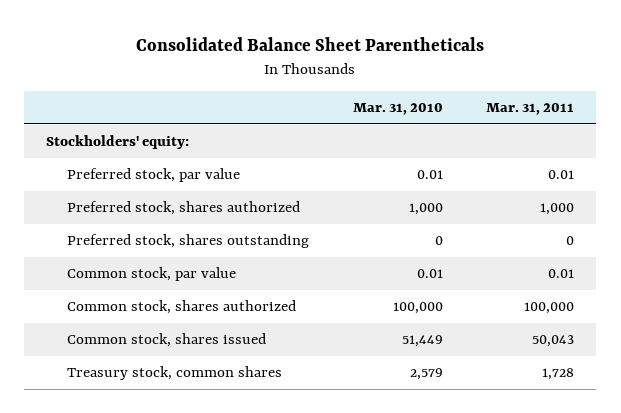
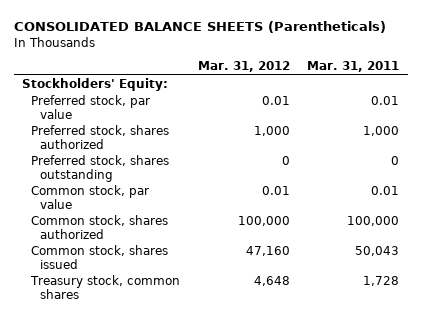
- Consolidated Balance Sheet Parentheticals
+ CONSOLIDATED BALANCE SHEETS (Parentheticals)
- | Mar. 31, 2010 | Mar. 31, 2011
+ | Mar. 31, 2012 | Mar. 31, 2011
- Stockholders' equity:
+ Stockholders' Equity:

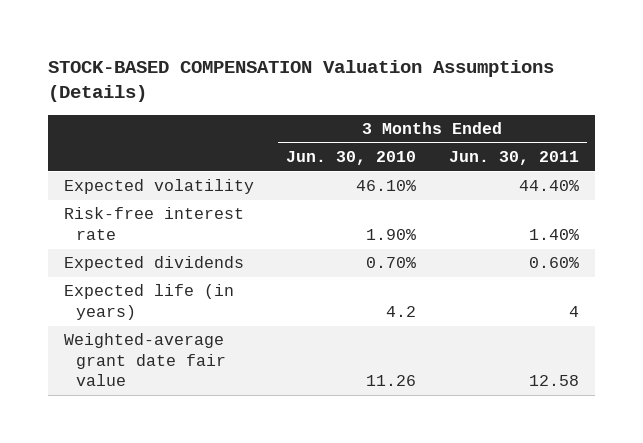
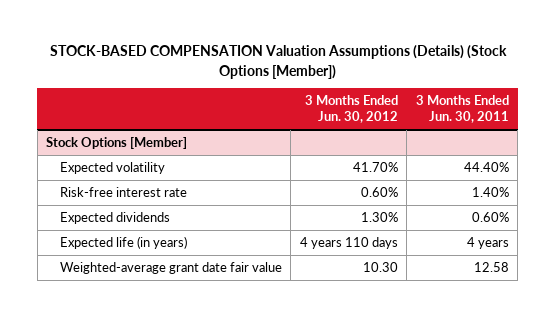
- STOCK-BASED COMPENSATION Valuation Assumptions (Details)
+ STOCK-BASED COMPENSATION Valuation Assumptions (Details) (Stock Options [Member])
- | 3 Months Ended Jun. 30, 2010 | 3 Months Ended Jun. 30, 2011
+ | 3 Months Ended Jun. 30, 2012 | 3 Months Ended Jun. 30, 2011
+ Stock Options [Member]
- Expected life (in years) | 4.2 | 4
+ Expected life (in years) | 4 years 110 days | 4 years

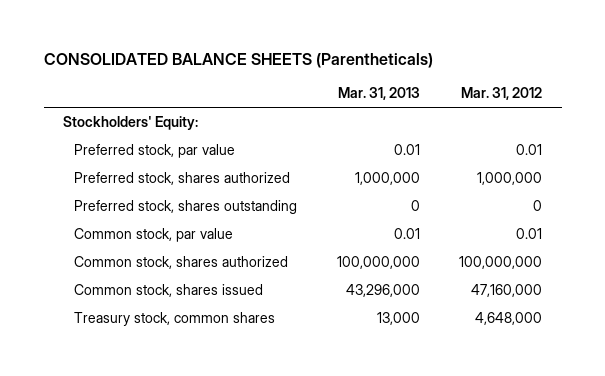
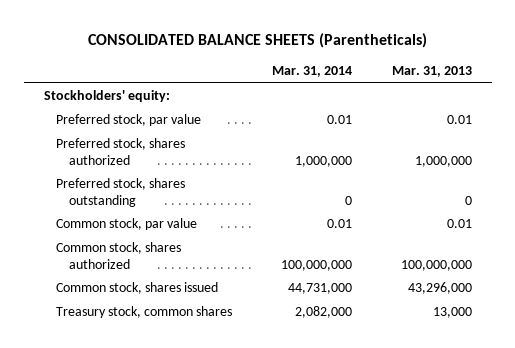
- | Mar. 31, 2013 | Mar. 31, 2012
+ | Mar. 31, 2014 | Mar. 31, 2013
- Stockholders' Equity:
+ Stockholders' equity:

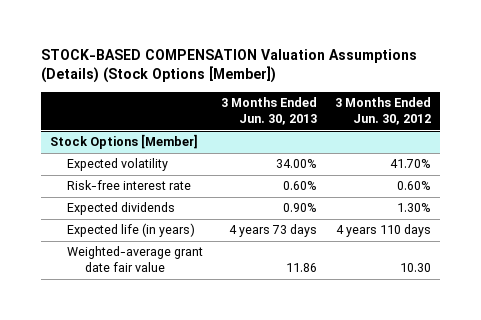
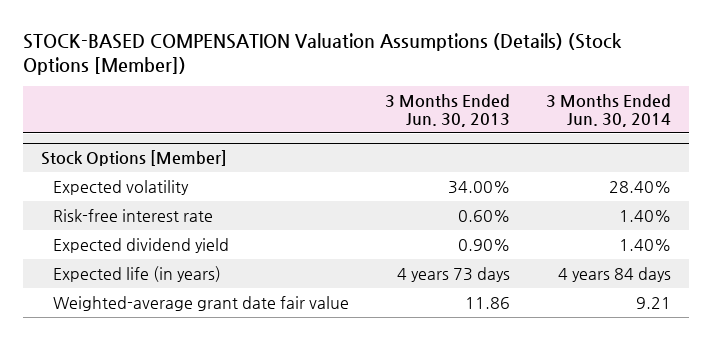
- | 3 Months Ended Jun. 30, 2013 | 3 Months Ended Jun. 30, 2012
+ | 3 Months Ended Jun. 30, 2013 | 3 Months Ended Jun. 30, 2014
@ Stock Options [Member]
- Expected dividends | 0.90% | 1.30%
+ Expected dividend yield | 0.90% | 1.40%

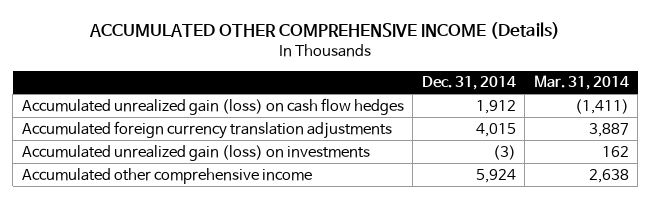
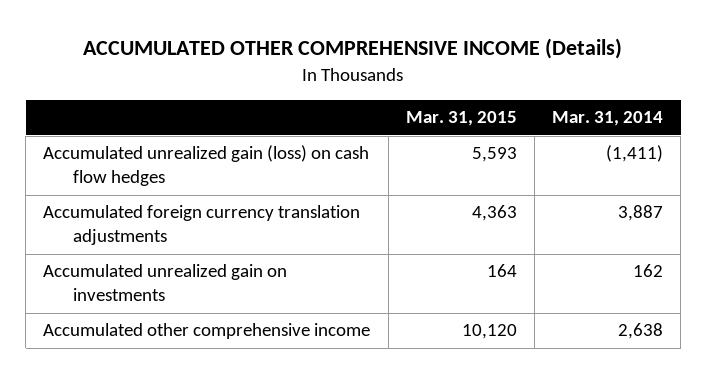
- | Dec. 31, 2014 | Mar. 31, 2014
+ | Mar. 31, 2015 | Mar. 31, 2014
- Accumulated unrealized gain (loss) on investments | (3) | 162
+ Accumulated unrealized gain on investments | 164 | 162

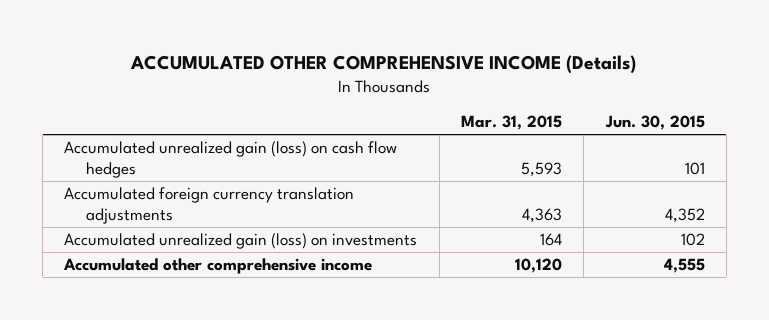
- | Mar. 31, 2015 | Mar. 31, 2014
+ | Mar. 31, 2015 | Jun. 30, 2015
- Accumulated unrealized gain on investments | 164 | 162
+ Accumulated unrealized gain (loss) on investments | 164 | 102

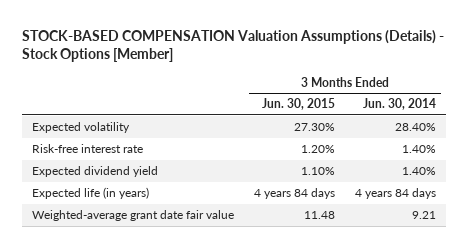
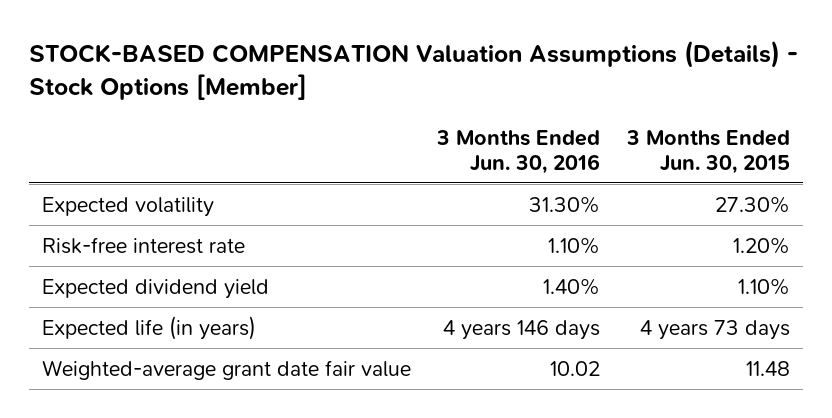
- | 3 Months Ended Jun. 30, 2015 | 3 Months Ended Jun. 30, 2014
+ | 3 Months Ended Jun. 30, 2016 | 3 Months Ended Jun. 30, 2015
- Expected life (in years) | 4 years 84 days | 4 years 84 days
+ Expected life (in years) | 4 years 146 days | 4 years 73 days

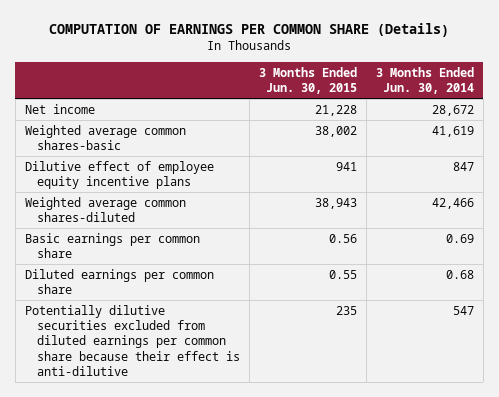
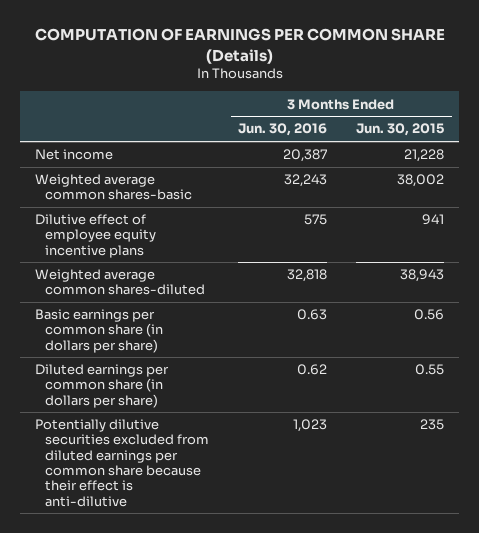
- | 3 Months Ended Jun. 30, 2015 | 3 Months Ended Jun. 30, 2014
+ | 3 Months Ended Jun. 30, 2016 | 3 Months Ended Jun. 30, 2015
- Basic earnings per common share | 0.56 | 0.69
- Diluted earnings per common share | 0.55 | 0.68
+ Basic earnings per common share (in dollars per share) | 0.63 | 0.56
+ Diluted earnings per common share (in dollars per share) | 0.62 | 0.55

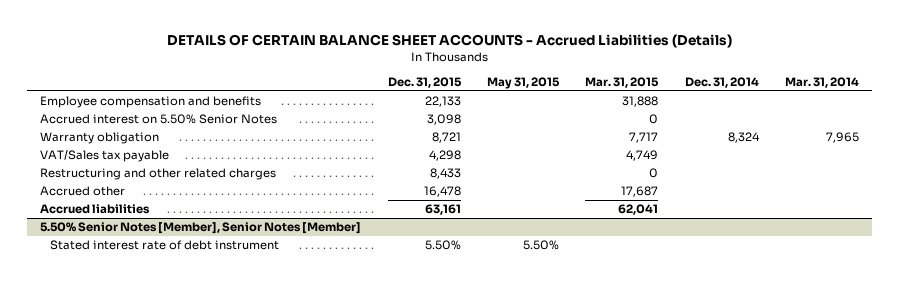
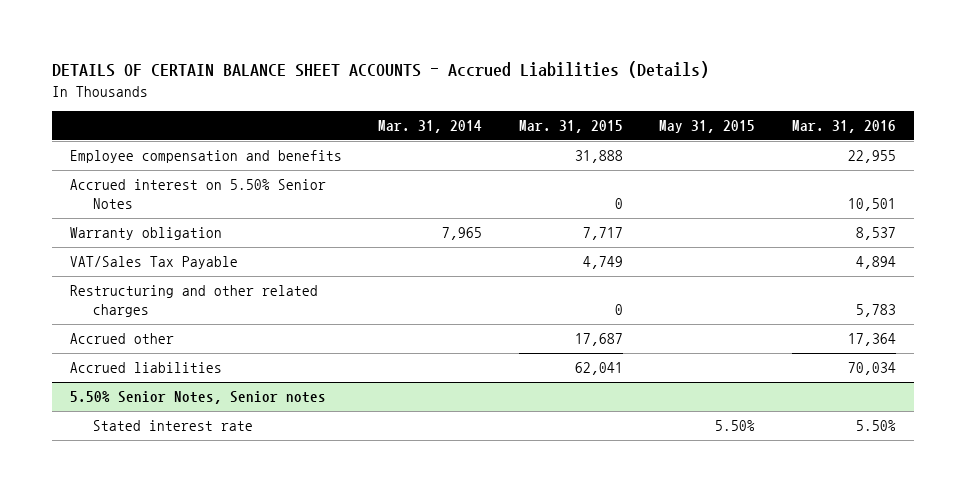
- | Dec. 31, 2015 | May 31, 2015 | Mar. 31, 2015 | Dec. 31, 2014 | Mar. 31, 2014
+ | Mar. 31, 2014 | Mar. 31, 2015 | May 31, 2015 | Mar. 31, 2016
- VAT/Sales tax payable | 4,298 | | 4,749 | |
+ VAT/Sales Tax Payable | | 4,749 | | 4,894
- 5.50% Senior Notes [Member], Senior Notes [Member]
- Stated interest rate of debt instrument | 5.50% | 5.50% | | |
+ 5.50% Senior Notes, Senior notes
+ Stated interest rate | | | 5.50% | 5.50%

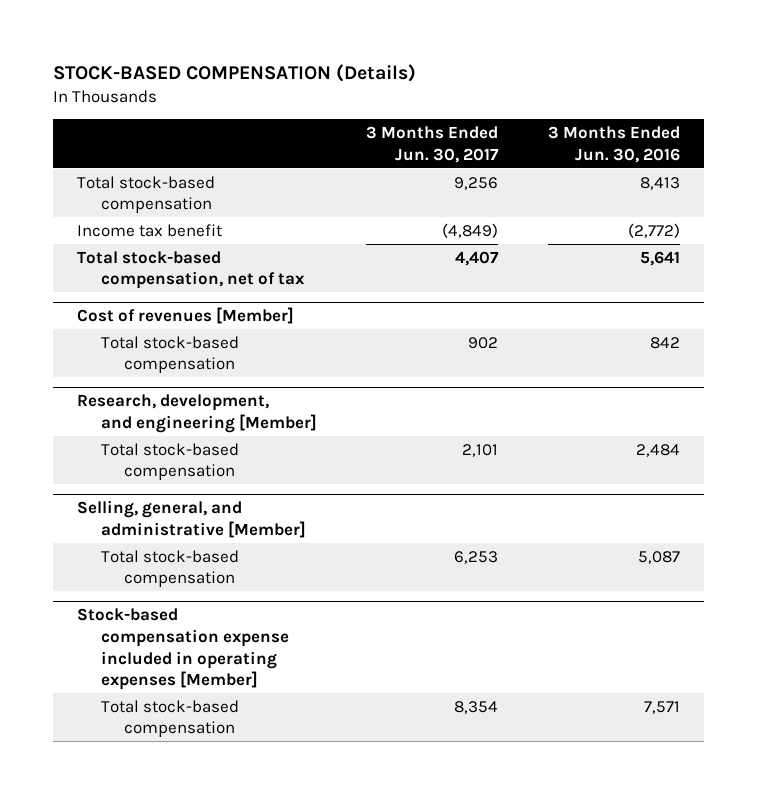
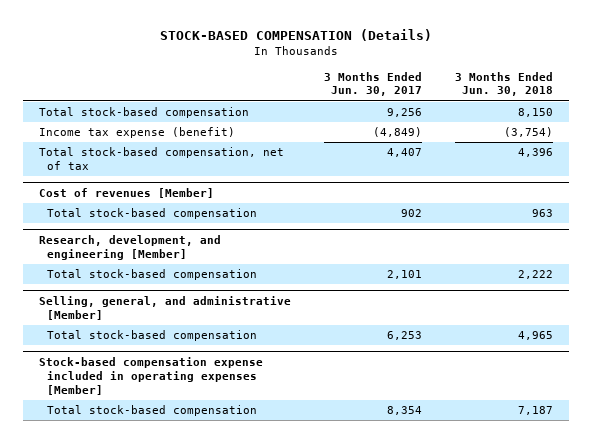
- | 3 Months Ended Jun. 30, 2017 | 3 Months Ended Jun. 30, 2016
+ | 3 Months Ended Jun. 30, 2017 | 3 Months Ended Jun. 30, 2018
- Income tax benefit | (4,849) | (2,772)
+ Income tax expense (benefit) | (4,849) | (3,754)

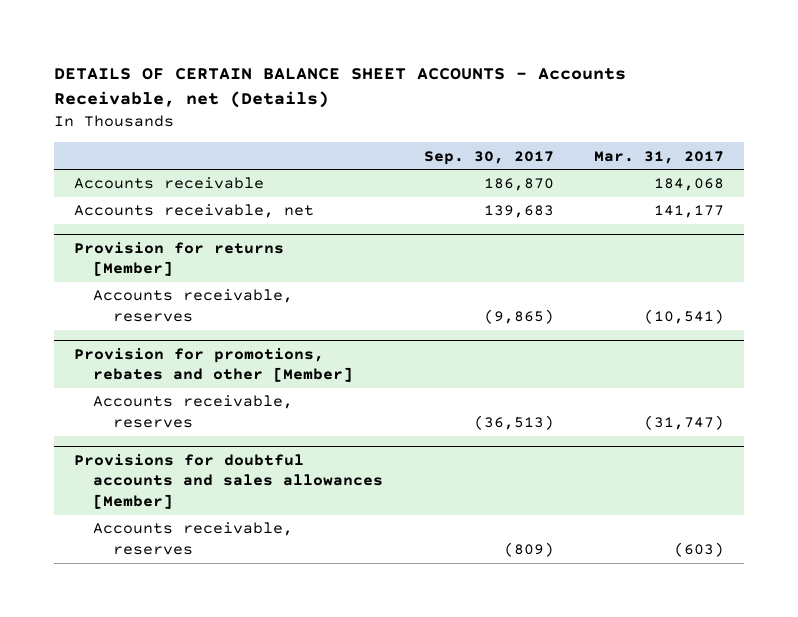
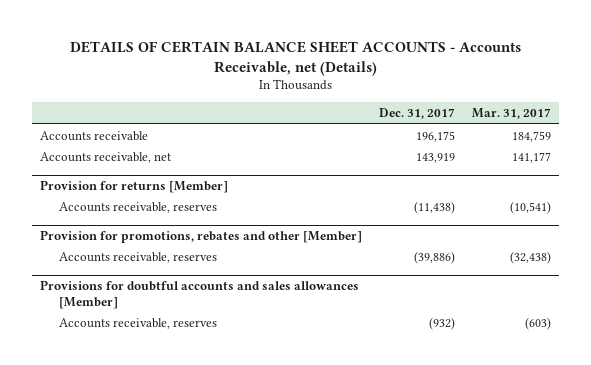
- | Sep. 30, 2017 | Mar. 31, 2017
+ | Dec. 31, 2017 | Mar. 31, 2017
- Accounts receivable | 186,870 | 184,068
+ Accounts receivable | 196,175 | 184,759
@ Provision for promotions, rebates and other [Member]
- Accounts receivable, reserves | (36,513) | (31,747)
+ Accounts receivable, reserves | (39,886) | (32,438)

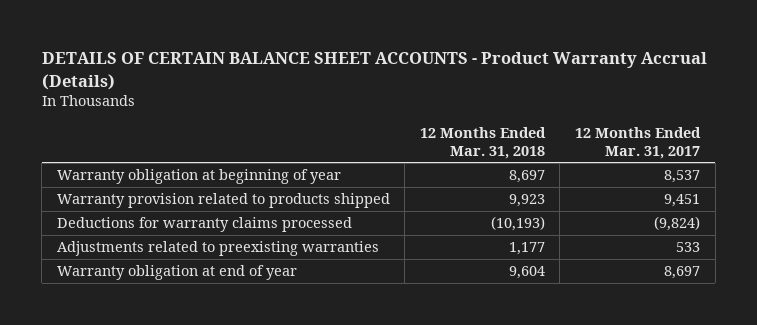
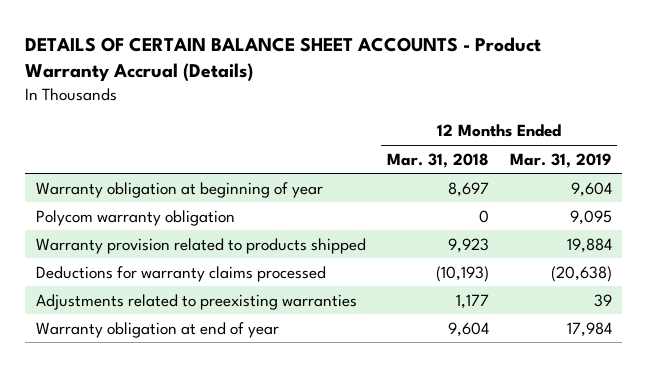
- | 12 Months Ended Mar. 31, 2018 | 12 Months Ended Mar. 31, 2017
+ | 12 Months Ended Mar. 31, 2018 | 12 Months Ended Mar. 31, 2019
+ Polycom warranty obligation | 0 | 9,095

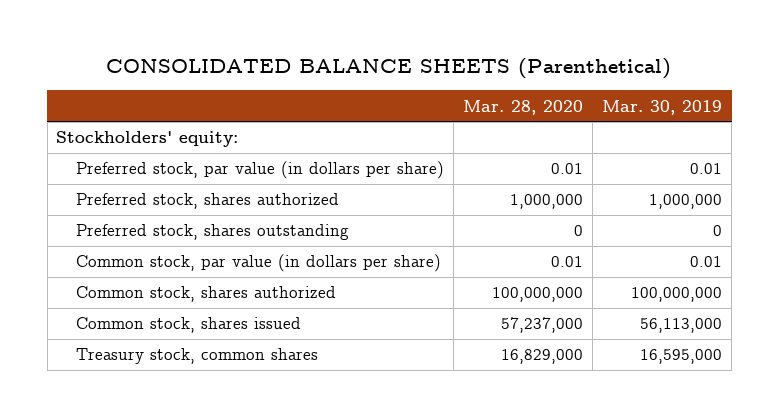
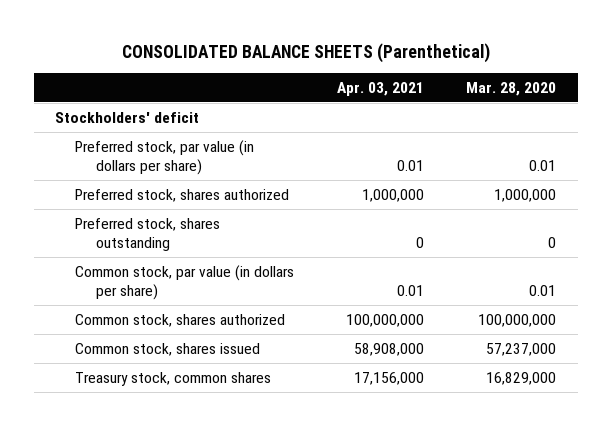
- | Mar. 28, 2020 | Mar. 30, 2019
+ | Apr. 03, 2021 | Mar. 28, 2020
- Stockholders' equity:
+ Stockholders' deficit

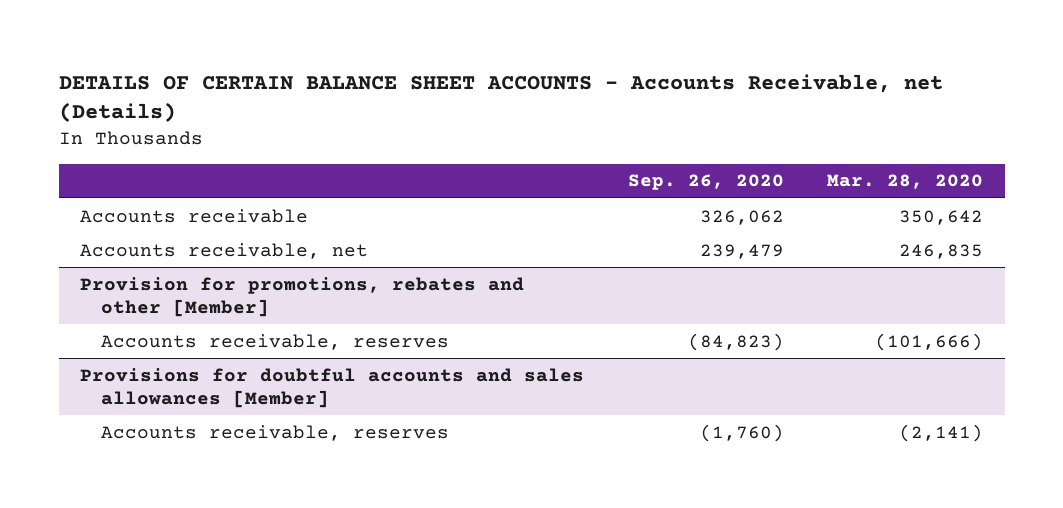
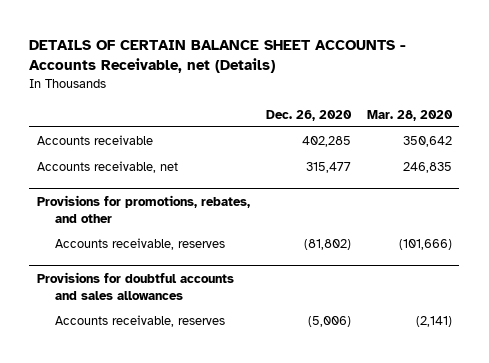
- | Sep. 26, 2020 | Mar. 28, 2020
+ | Dec. 26, 2020 | Mar. 28, 2020
- Provision for promotions, rebates and other [Member]
+ Provisions for promotions, rebates, and other
- Provisions for doubtful accounts and sales allowances [Member]
+ Provisions for doubtful accounts and sales allowances

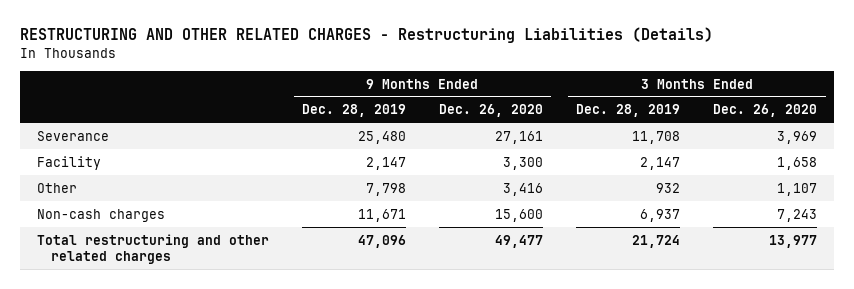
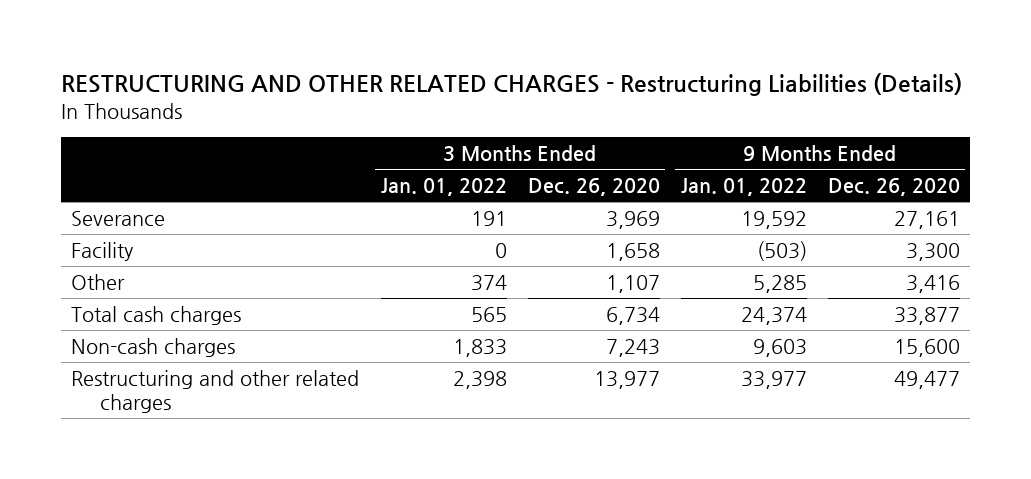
- | 9 Months Ended Dec. 28, 2019 | 9 Months Ended Dec. 26, 2020 | 3 Months Ended Dec. 28, 2019 | 3 Months Ended Dec. 26, 2020
+ | 3 Months Ended Jan. 01, 2022 | 3 Months Ended Dec. 26, 2020 | 9 Months Ended Jan. 01, 2022 | 9 Months Ended Dec. 26, 2020
+ Total cash charges | 565 | 6,734 | 24,374 | 33,877
- Total restructuring and other related charges | 47,096 | 49,477 | 21,724 | 13,977
+ Restructuring and other related charges | 2,398 | 13,977 | 33,977 | 49,477

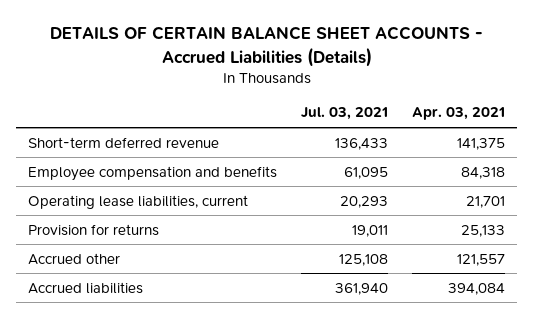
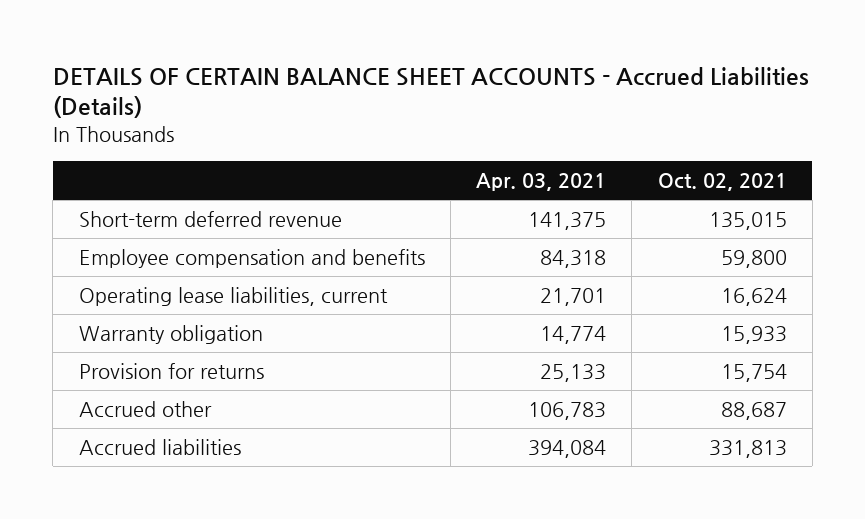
- | Jul. 03, 2021 | Apr. 03, 2021
+ | Apr. 03, 2021 | Oct. 02, 2021
+ Warranty obligation | 14,774 | 15,933
- Accrued other | 125,108 | 121,557
+ Accrued other | 106,783 | 88,687

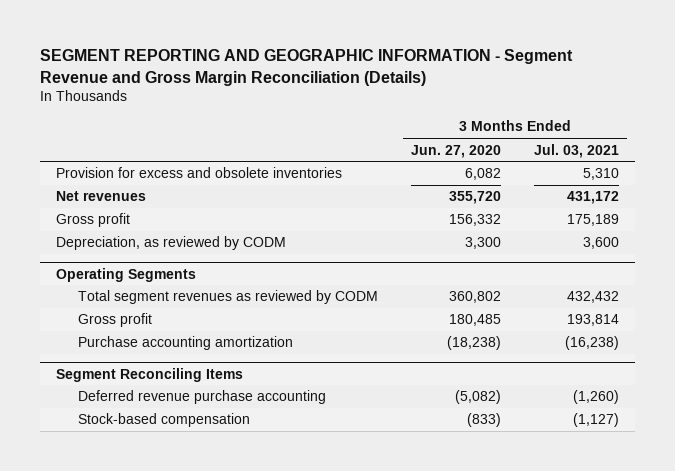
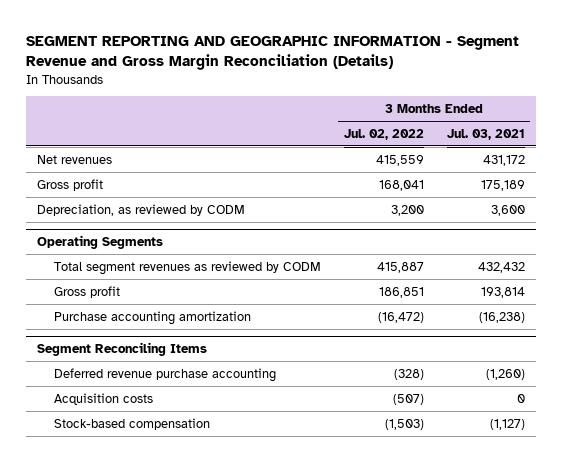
- | 3 Months Ended Jun. 27, 2020 | 3 Months Ended Jul. 03, 2021
+ | 3 Months Ended Jul. 02, 2022 | 3 Months Ended Jul. 03, 2021
- Provision for excess and obsolete inventories | 6,082 | 5,310
@ Segment Reconciling Items
+ Acquisition costs | (507) | 0

